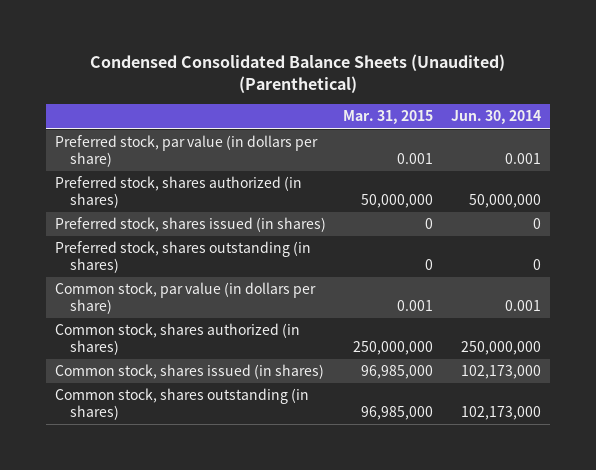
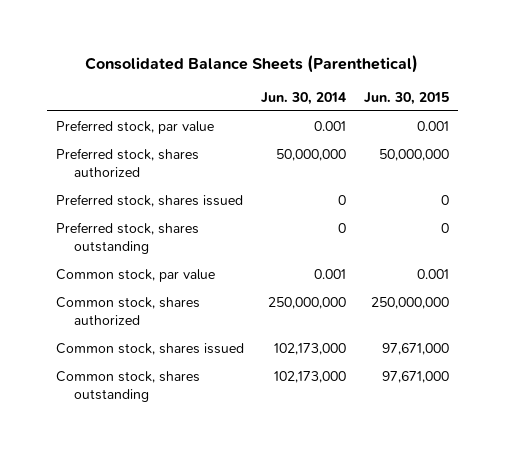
- Condensed Consolidated Balance Sheets (Unaudited) (Parenthetical)
+ Consolidated Balance Sheets (Parenthetical)
- | Mar. 31, 2015 | Jun. 30, 2014
+ | Jun. 30, 2014 | Jun. 30, 2015
- Preferred stock, par value (in dollars per share) | 0.001 | 0.001
- Preferred stock, shares authorized (in shares) | 50,000,000 | 50,000,000
- Preferred stock, shares issued (in shares) | 0 | 0
- Preferred stock, shares outstanding (in shares) | 0 | 0
- Common stock, par value (in dollars per share) | 0.001 | 0.001
- Common stock, shares authorized (in shares) | 250,000,000 | 250,000,000
- Common stock, shares issued (in shares) | 96,985,000 | 102,173,000
- Common stock, shares outstanding (in shares) | 96,985,000 | 102,173,000
+ Preferred stock, par value | 0.001 | 0.001
+ Preferred stock, shares authorized | 50,000,000 | 50,000,000
+ Preferred stock, shares issued | 0 | 0
+ Preferred stock, shares outstanding | 0 | 0
+ Common stock, par value | 0.001 | 0.001
+ Common stock, shares authorized | 250,000,000 | 250,000,000
+ Common stock, shares issued | 102,173,000 | 97,671,000
+ Common stock, shares outstanding | 102,173,000 | 97,671,000

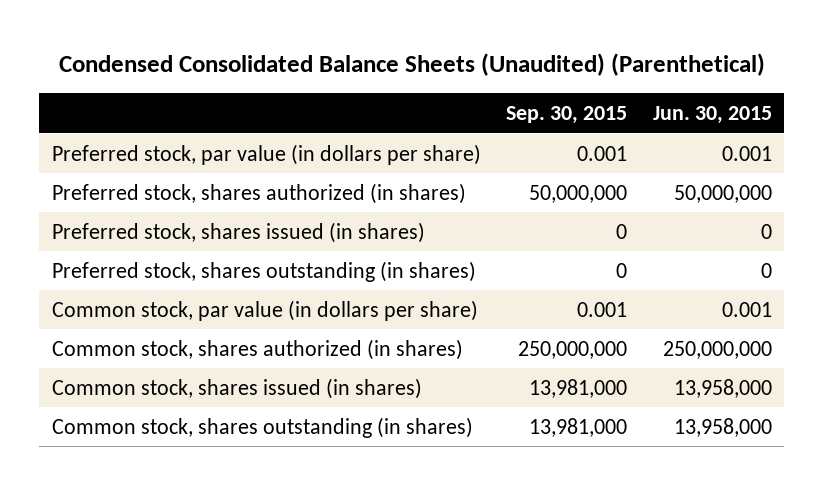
- Consolidated Balance Sheets (Parenthetical)
+ Condensed Consolidated Balance Sheets (Unaudited) (Parenthetical)
- | Jun. 30, 2014 | Jun. 30, 2015
+ | Sep. 30, 2015 | Jun. 30, 2015
- Preferred stock, par value | 0.001 | 0.001
- Preferred stock, shares authorized | 50,000,000 | 50,000,000
- Preferred stock, shares issued | 0 | 0
- Preferred stock, shares outstanding | 0 | 0
- Common stock, par value | 0.001 | 0.001
- Common stock, shares authorized | 250,000,000 | 250,000,000
- Common stock, shares issued | 102,173,000 | 97,671,000
- Common stock, shares outstanding | 102,173,000 | 97,671,000
+ Preferred stock, par value (in dollars per share) | 0.001 | 0.001
+ Preferred stock, shares authorized (in shares) | 50,000,000 | 50,000,000
+ Preferred stock, shares issued (in shares) | 0 | 0
+ Preferred stock, shares outstanding (in shares) | 0 | 0
+ Common stock, par value (in dollars per share) | 0.001 | 0.001
+ Common stock, shares authorized (in shares) | 250,000,000 | 250,000,000
+ Common stock, shares issued (in shares) | 13,981,000 | 13,958,000
+ Common stock, shares outstanding (in shares) | 13,981,000 | 13,958,000

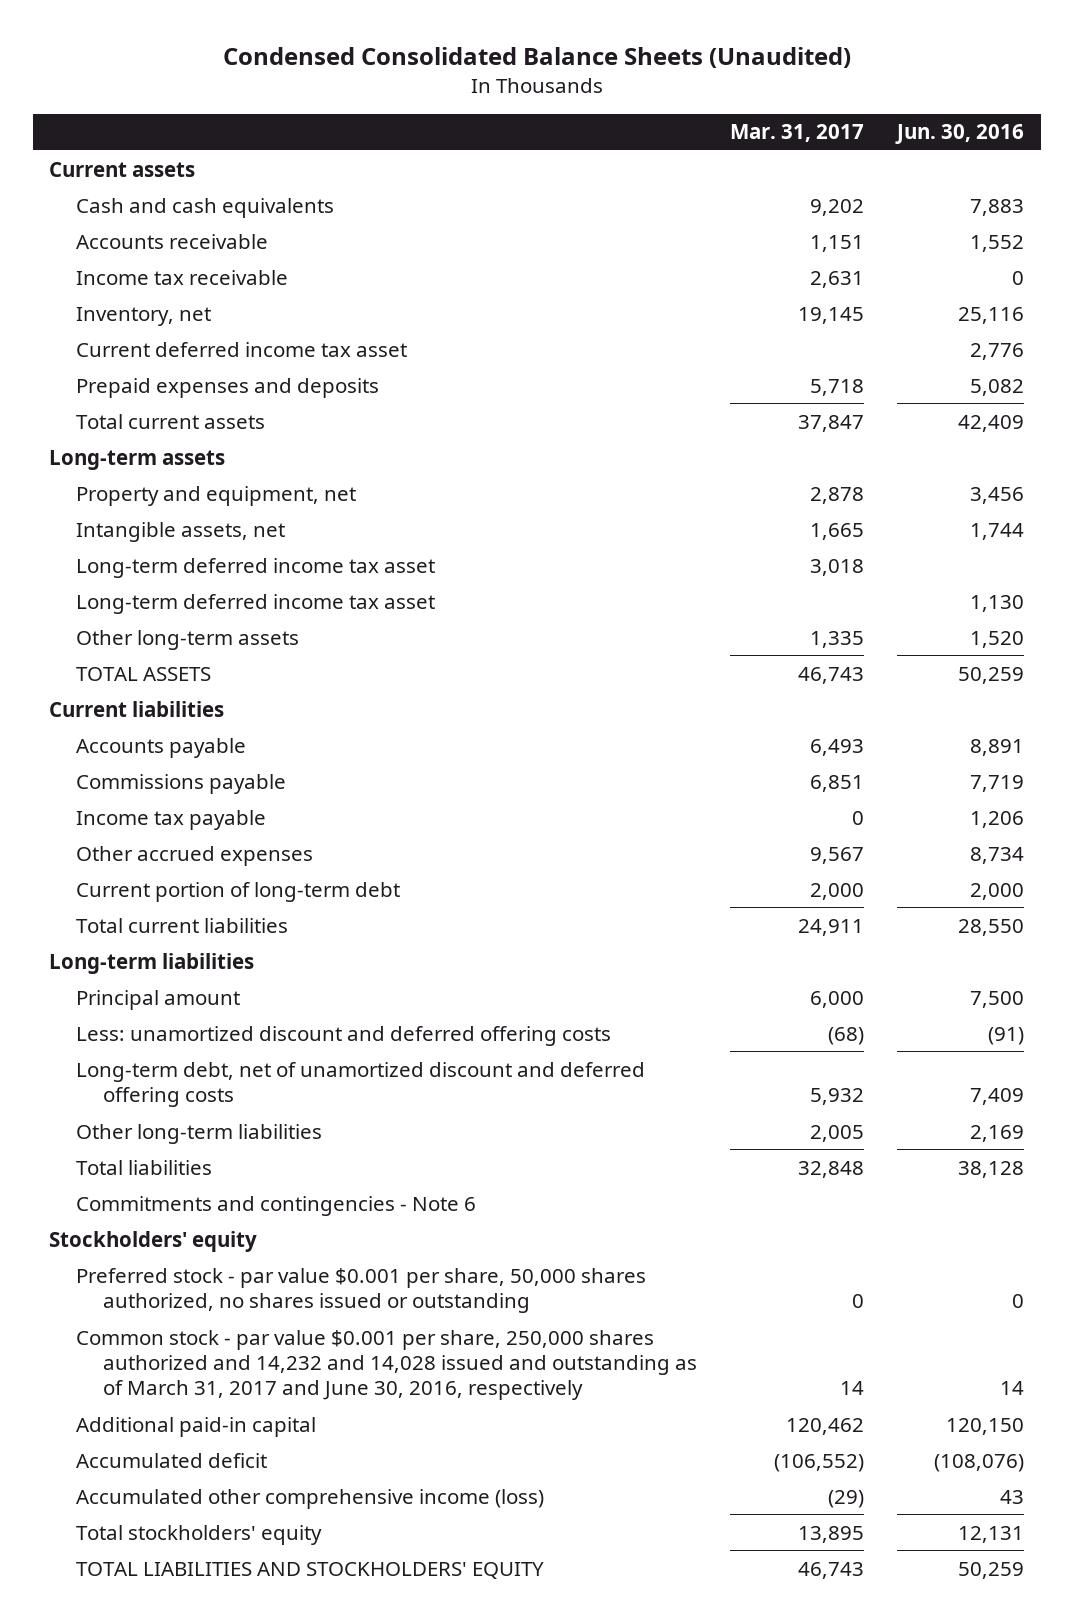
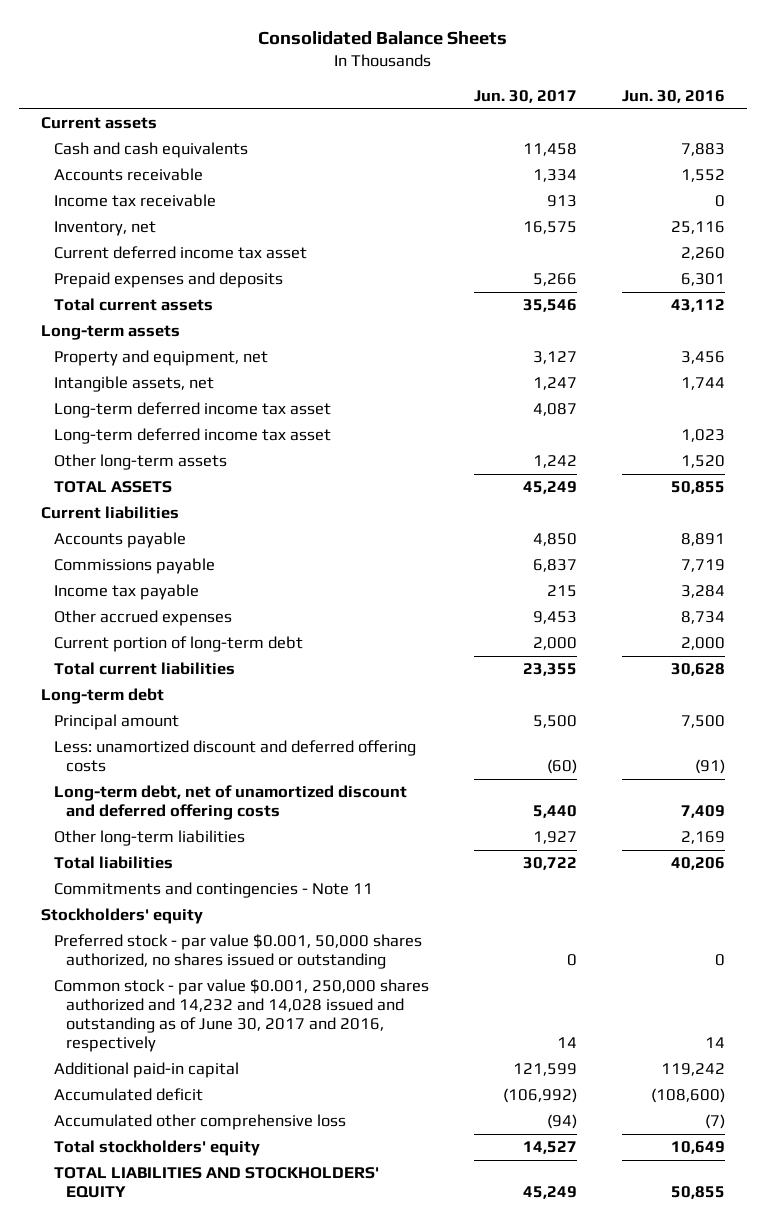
- Condensed Consolidated Balance Sheets (Unaudited)
+ Consolidated Balance Sheets
- | Mar. 31, 2017 | Jun. 30, 2016
+ | Jun. 30, 2017 | Jun. 30, 2016
- Current deferred income tax asset | | 2,776
- Prepaid expenses and deposits | 5,718 | 5,082
- Total current assets | 37,847 | 42,409
+ Current deferred income tax asset | | 2,260
+ Prepaid expenses and deposits | 5,266 | 6,301
+ Total current assets | 35,546 | 43,112
- Long-term deferred income tax asset | | 1,130
+ Long-term deferred income tax asset | | 1,023
- TOTAL ASSETS | 46,743 | 50,259
+ TOTAL ASSETS | 45,249 | 50,855
- Income tax payable | 0 | 1,206
+ Income tax payable | 215 | 3,284
- Total current liabilities | 24,911 | 28,550
- Long-term liabilities
+ Total current liabilities | 23,355 | 30,628
+ Long-term debt
- Total liabilities | 32,848 | 38,128
- Commitments and contingencies - Note 6
+ Total liabilities | 30,722 | 40,206
+ Commitments and contingencies - Note 11
- Preferred stock - par value $0.001 per share, 50,000 shares authorized, no shares issued or outstanding | 0 | 0
- Common stock - par value $0.001 per share, 250,000 shares authorized and 14,232 and 14,028 issued and outstanding as of March 31, 2017 and June 30, 2016, respectively | 14 | 14
- Additional paid-in capital | 120,462 | 120,150
- Accumulated deficit | (106,552) | (108,076)
- Accumulated other comprehensive income (loss) | (29) | 43
- Total stockholders' equity | 13,895 | 12,131
- TOTAL LIABILITIES AND STOCKHOLDERS' EQUITY | 46,743 | 50,259
+ Preferred stock - par value $0.001, 50,000 shares authorized, no shares issued or outstanding | 0 | 0
+ Common stock - par value $0.001, 250,000 shares authorized and 14,232 and 14,028 issued and outstanding as of June 30, 2017 and 2016, respectively | 14 | 14
+ Additional paid-in capital | 121,599 | 119,242
+ Accumulated deficit | (106,992) | (108,600)
+ Accumulated other comprehensive loss | (94) | (7)
+ Total stockholders' equity | 14,527 | 10,649
+ TOTAL LIABILITIES AND STOCKHOLDERS' EQUITY | 45,249 | 50,855

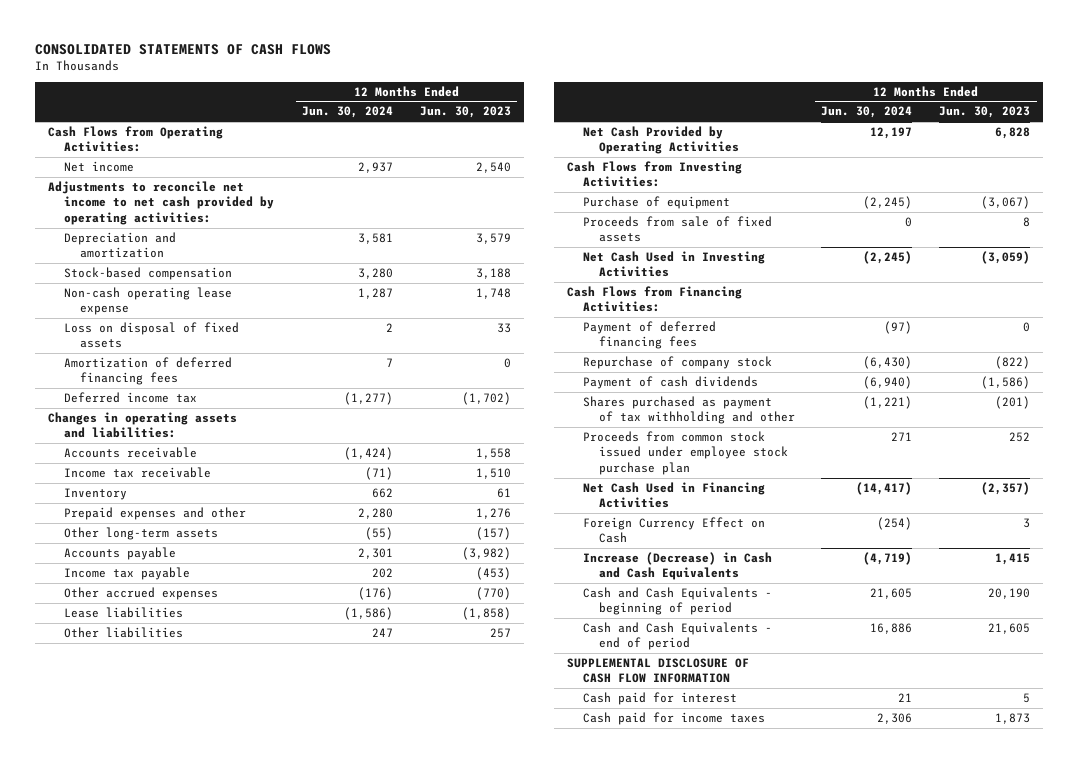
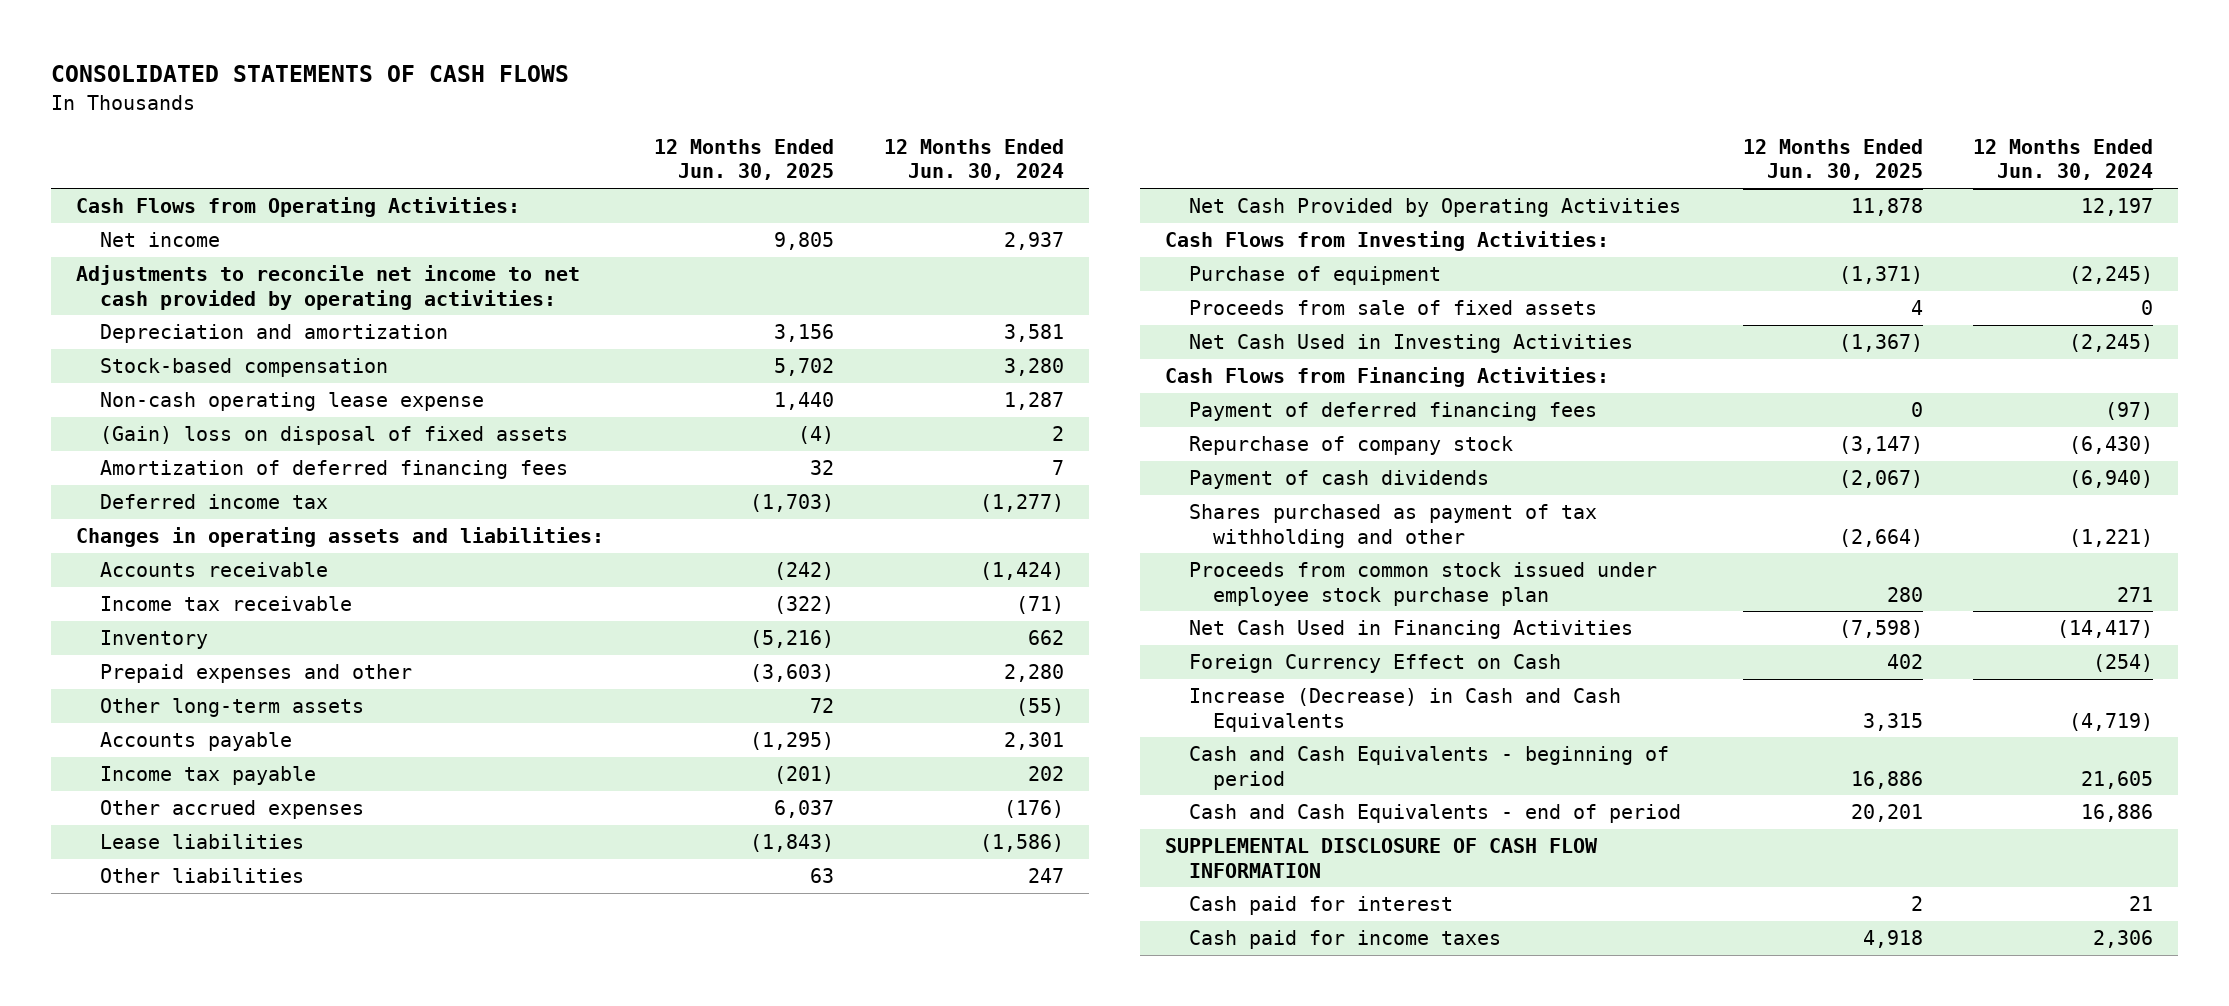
- | 12 Months Ended Jun. 30, 2024 | 12 Months Ended Jun. 30, 2023
+ | 12 Months Ended Jun. 30, 2025 | 12 Months Ended Jun. 30, 2024
- Loss on disposal of fixed assets | 2 | 33
+ (Gain) loss on disposal of fixed assets | (4) | 2

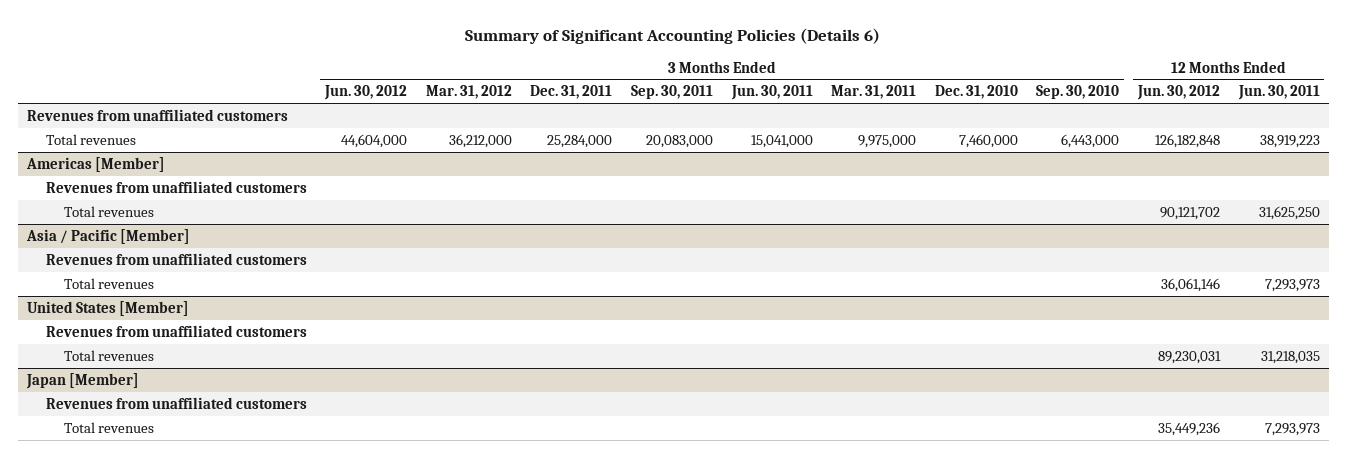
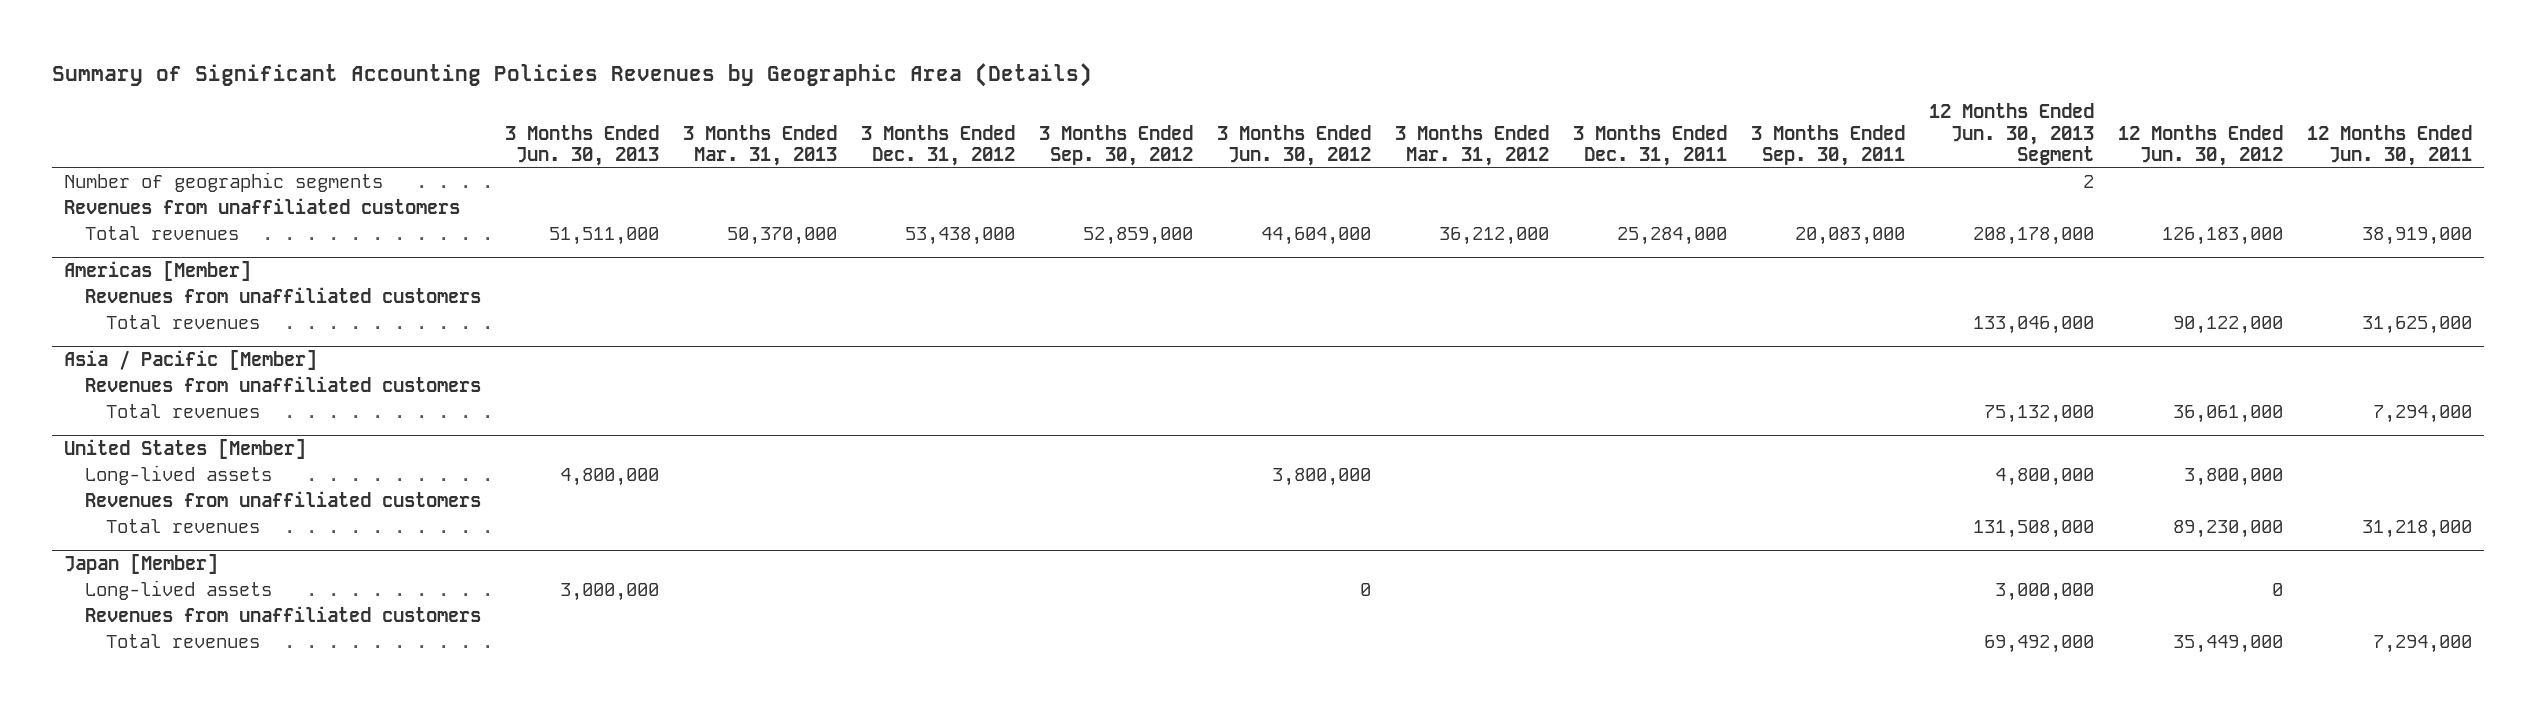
- Summary of Significant Accounting Policies (Details 6)
+ Summary of Significant Accounting Policies Revenues by Geographic Area (Details)
- | 3 Months Ended Jun. 30, 2012 | 3 Months Ended Mar. 31, 2012 | 3 Months Ended Dec. 31, 2011 | 3 Months Ended Sep. 30, 2011 | 3 Months Ended Jun. 30, 2011 | 3 Months Ended Mar. 31, 2011 | 3 Months Ended Dec. 31, 2010 | 3 Months Ended Sep. 30, 2010 | 12 Months Ended Jun. 30, 2012 | 12 Months Ended Jun. 30, 2011
+ | 3 Months Ended Jun. 30, 2013 | 3 Months Ended Mar. 31, 2013 | 3 Months Ended Dec. 31, 2012 | 3 Months Ended Sep. 30, 2012 | 3 Months Ended Jun. 30, 2012 | 3 Months Ended Mar. 31, 2012 | 3 Months Ended Dec. 31, 2011 | 3 Months Ended Sep. 30, 2011 | 12 Months Ended Jun. 30, 2013 Segment | 12 Months Ended Jun. 30, 2012 | 12 Months Ended Jun. 30, 2011
+ Number of geographic segments | | | | | | | | | 2 | |
- Total revenues | 44,604,000 | 36,212,000 | 25,284,000 | 20,083,000 | 15,041,000 | 9,975,000 | 7,460,000 | 6,443,000 | 126,182,848 | 38,919,223
+ Total revenues | 51,511,000 | 50,370,000 | 53,438,000 | 52,859,000 | 44,604,000 | 36,212,000 | 25,284,000 | 20,083,000 | 208,178,000 | 126,183,000 | 38,919,000
@ Americas [Member]
- Total revenues | | | | | | | | | 90,121,702 | 31,625,250
+ Total revenues | | | | | | | | | 133,046,000 | 90,122,000 | 31,625,000
@ Asia / Pacific [Member]
- Total revenues | | | | | | | | | 36,061,146 | 7,293,973
+ Total revenues | | | | | | | | | 75,132,000 | 36,061,000 | 7,294,000
@ United States [Member]
+ Long-lived assets | 4,800,000 | | | | 3,800,000 | | | | 4,800,000 | 3,800,000 |
- Total revenues | | | | | | | | | 89,230,031 | 31,218,035
+ Total revenues | | | | | | | | | 131,508,000 | 89,230,000 | 31,218,000
@ Japan [Member]
+ Long-lived assets | 3,000,000 | | | | 0 | | | | 3,000,000 | 0 |
- Total revenues | | | | | | | | | 35,449,236 | 7,293,973
+ Total revenues | | | | | | | | | 69,492,000 | 35,449,000 | 7,294,000

